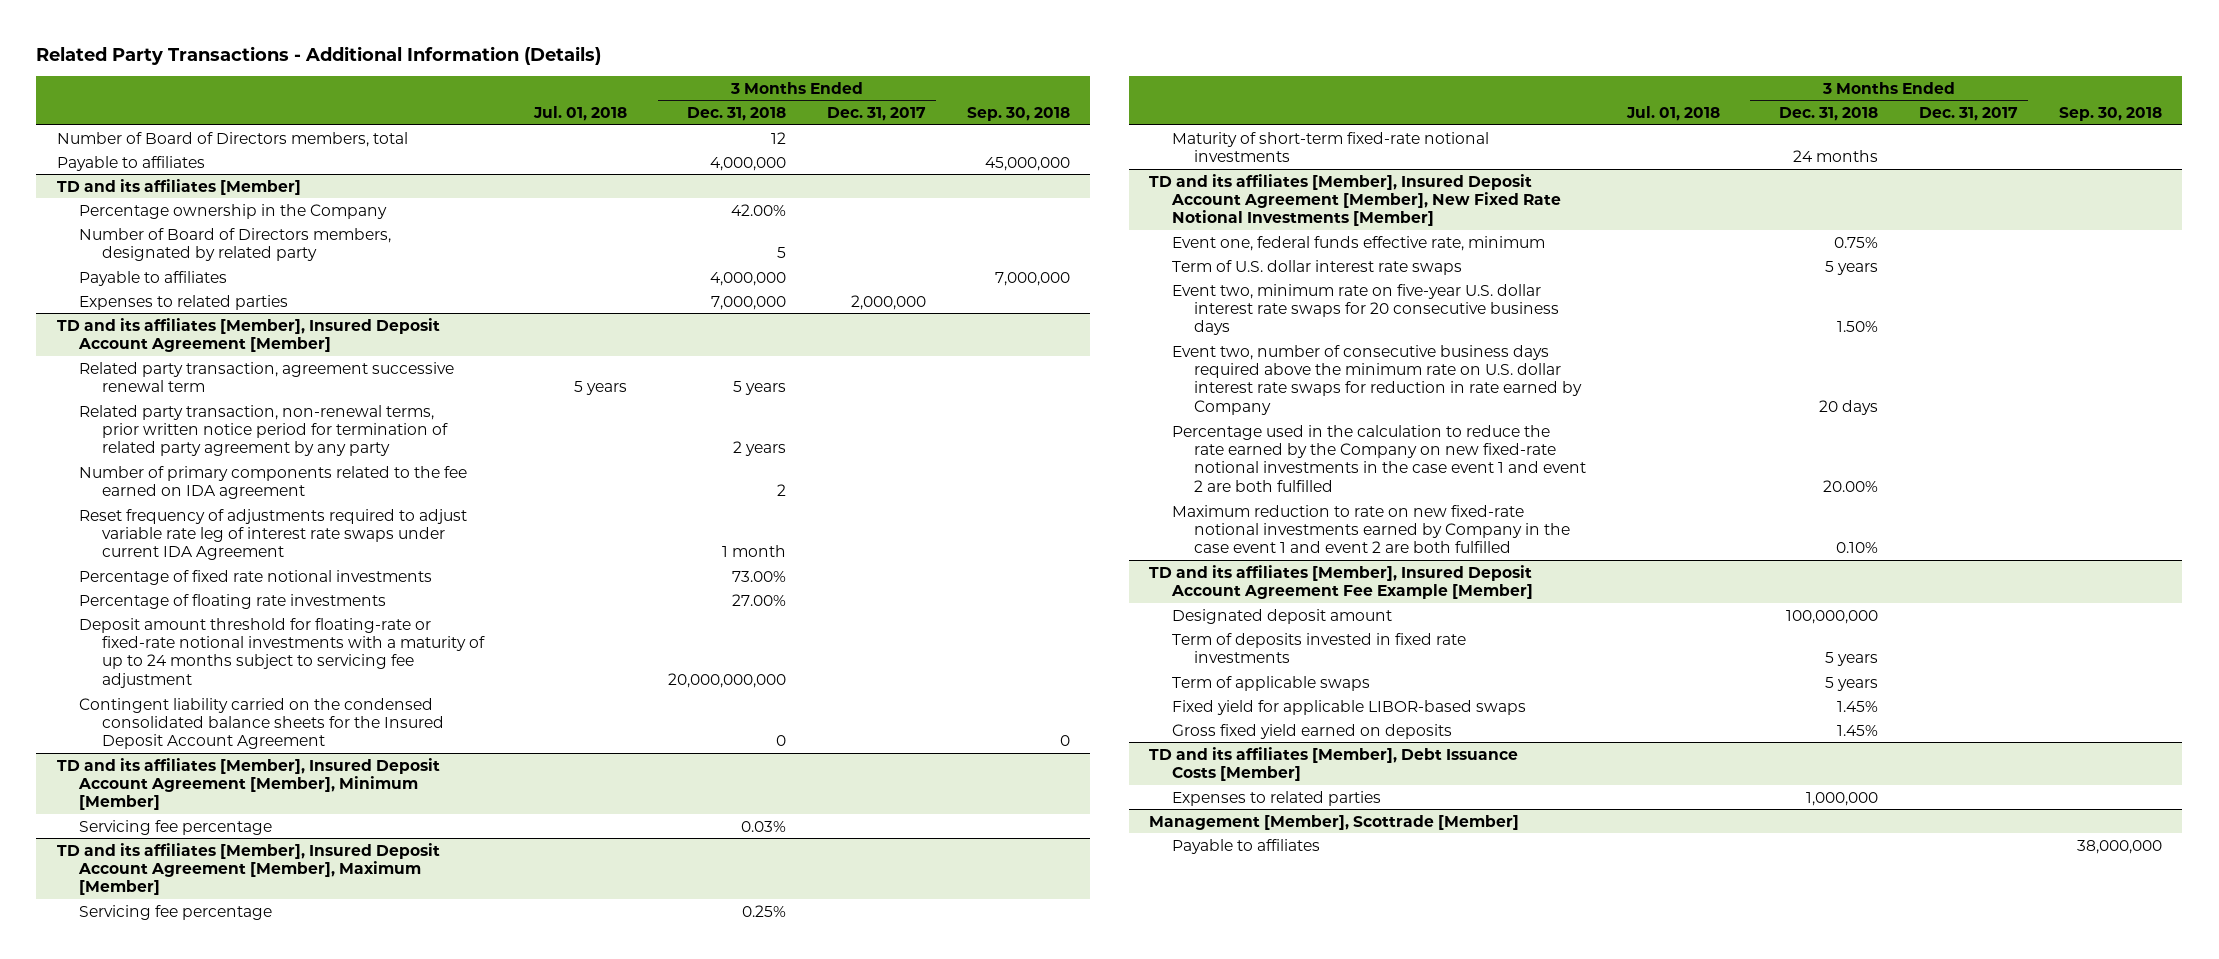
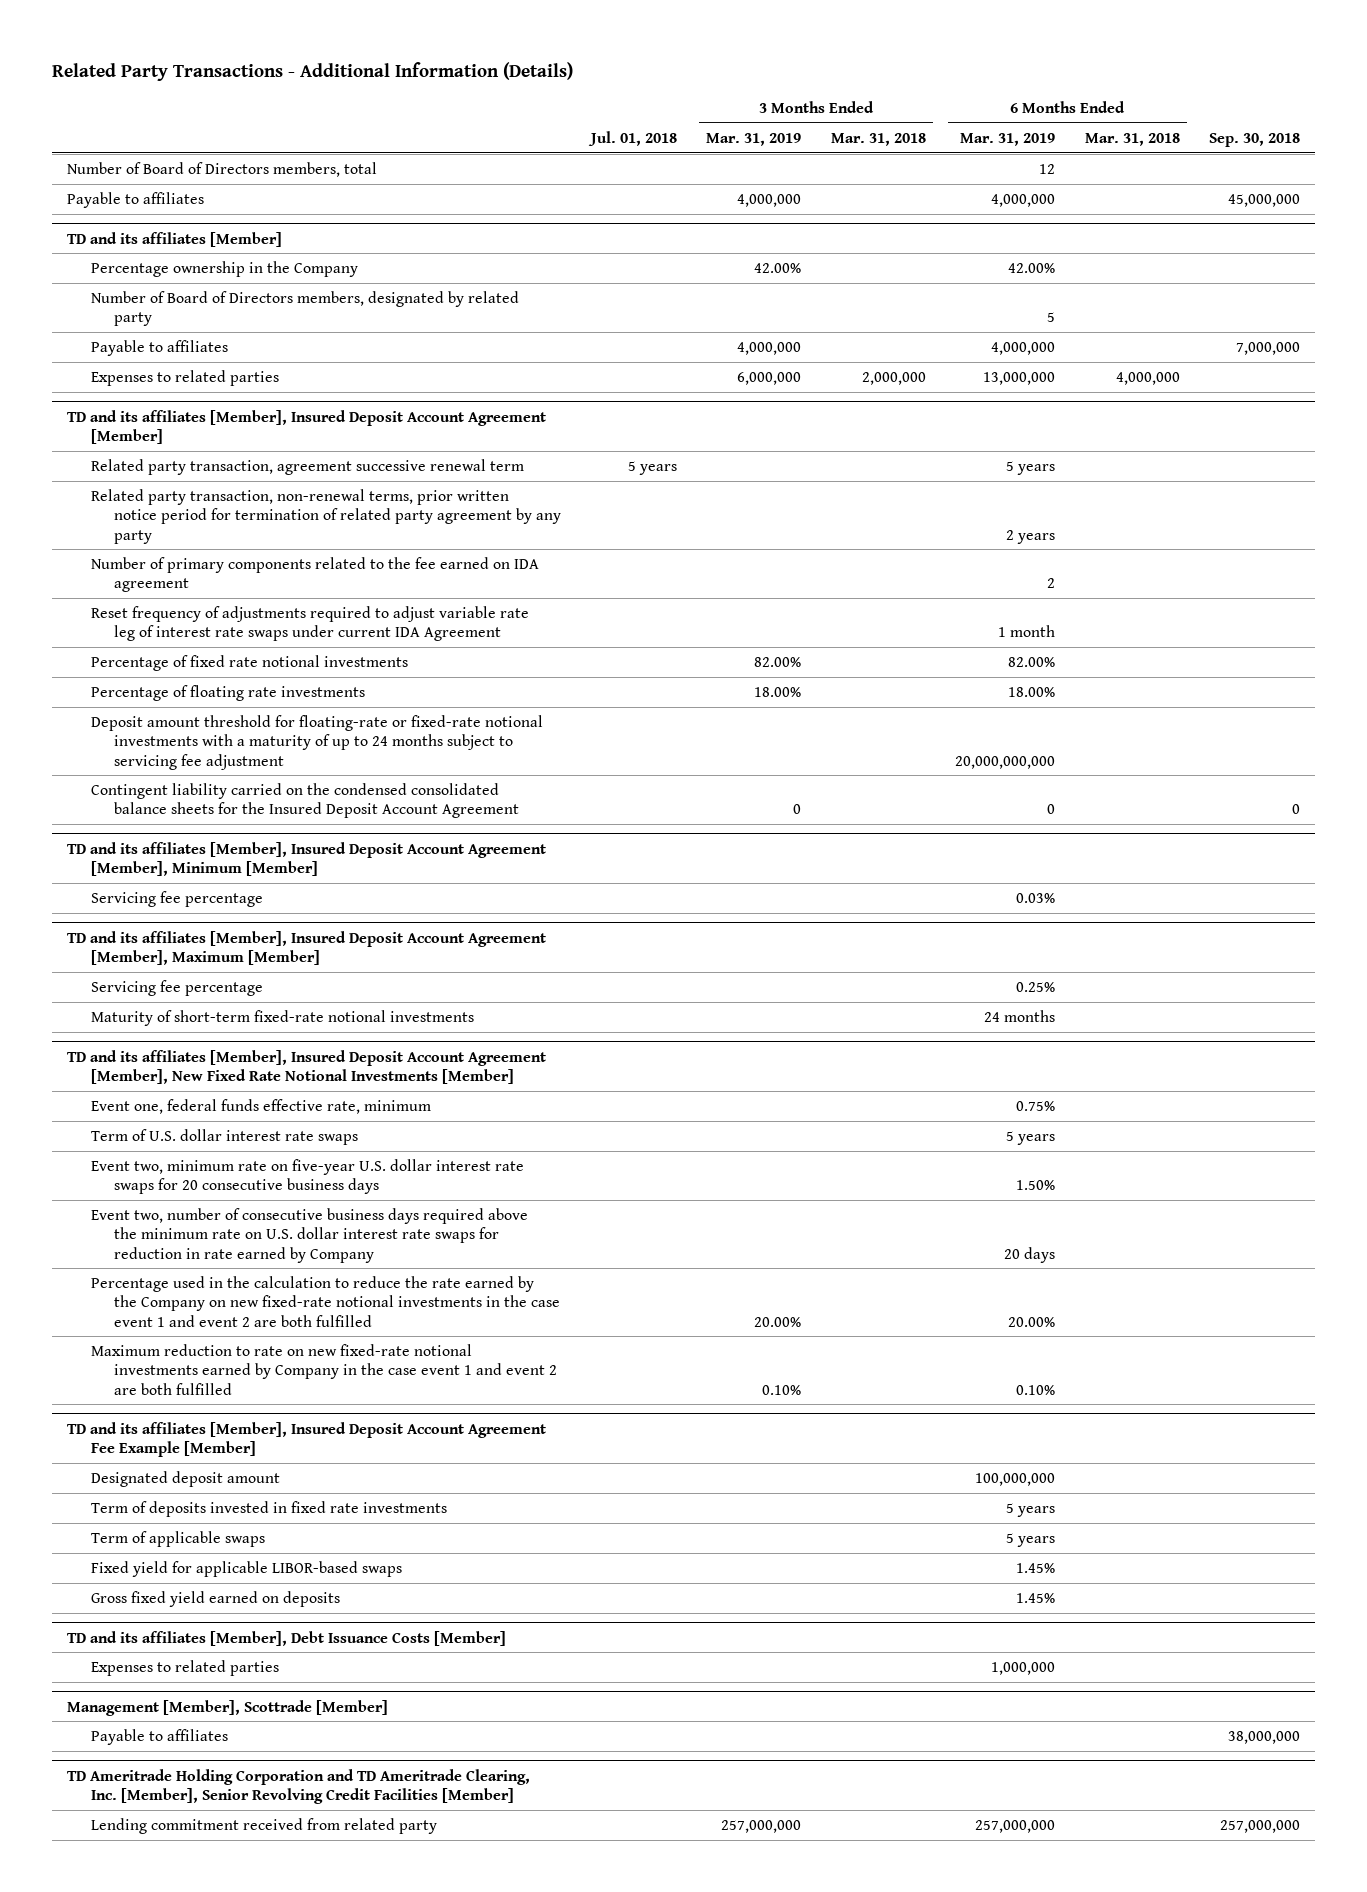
- | Jul. 01, 2018 | 3 Months Ended Dec. 31, 2018 | 3 Months Ended Dec. 31, 2017 | Sep. 30, 2018
+ | Jul. 01, 2018 | 3 Months Ended Mar. 31, 2019 | 3 Months Ended Mar. 31, 2018 | 6 Months Ended Mar. 31, 2019 | 6 Months Ended Mar. 31, 2018 | Sep. 30, 2018
+ TD Ameritrade Holding Corporation and TD Ameritrade Clearing, Inc. [Member], Senior Revolving Credit Facilities [Member]
+ Lending commitment received from related party | | 257,000,000 | | 257,000,000 | | 257,000,000

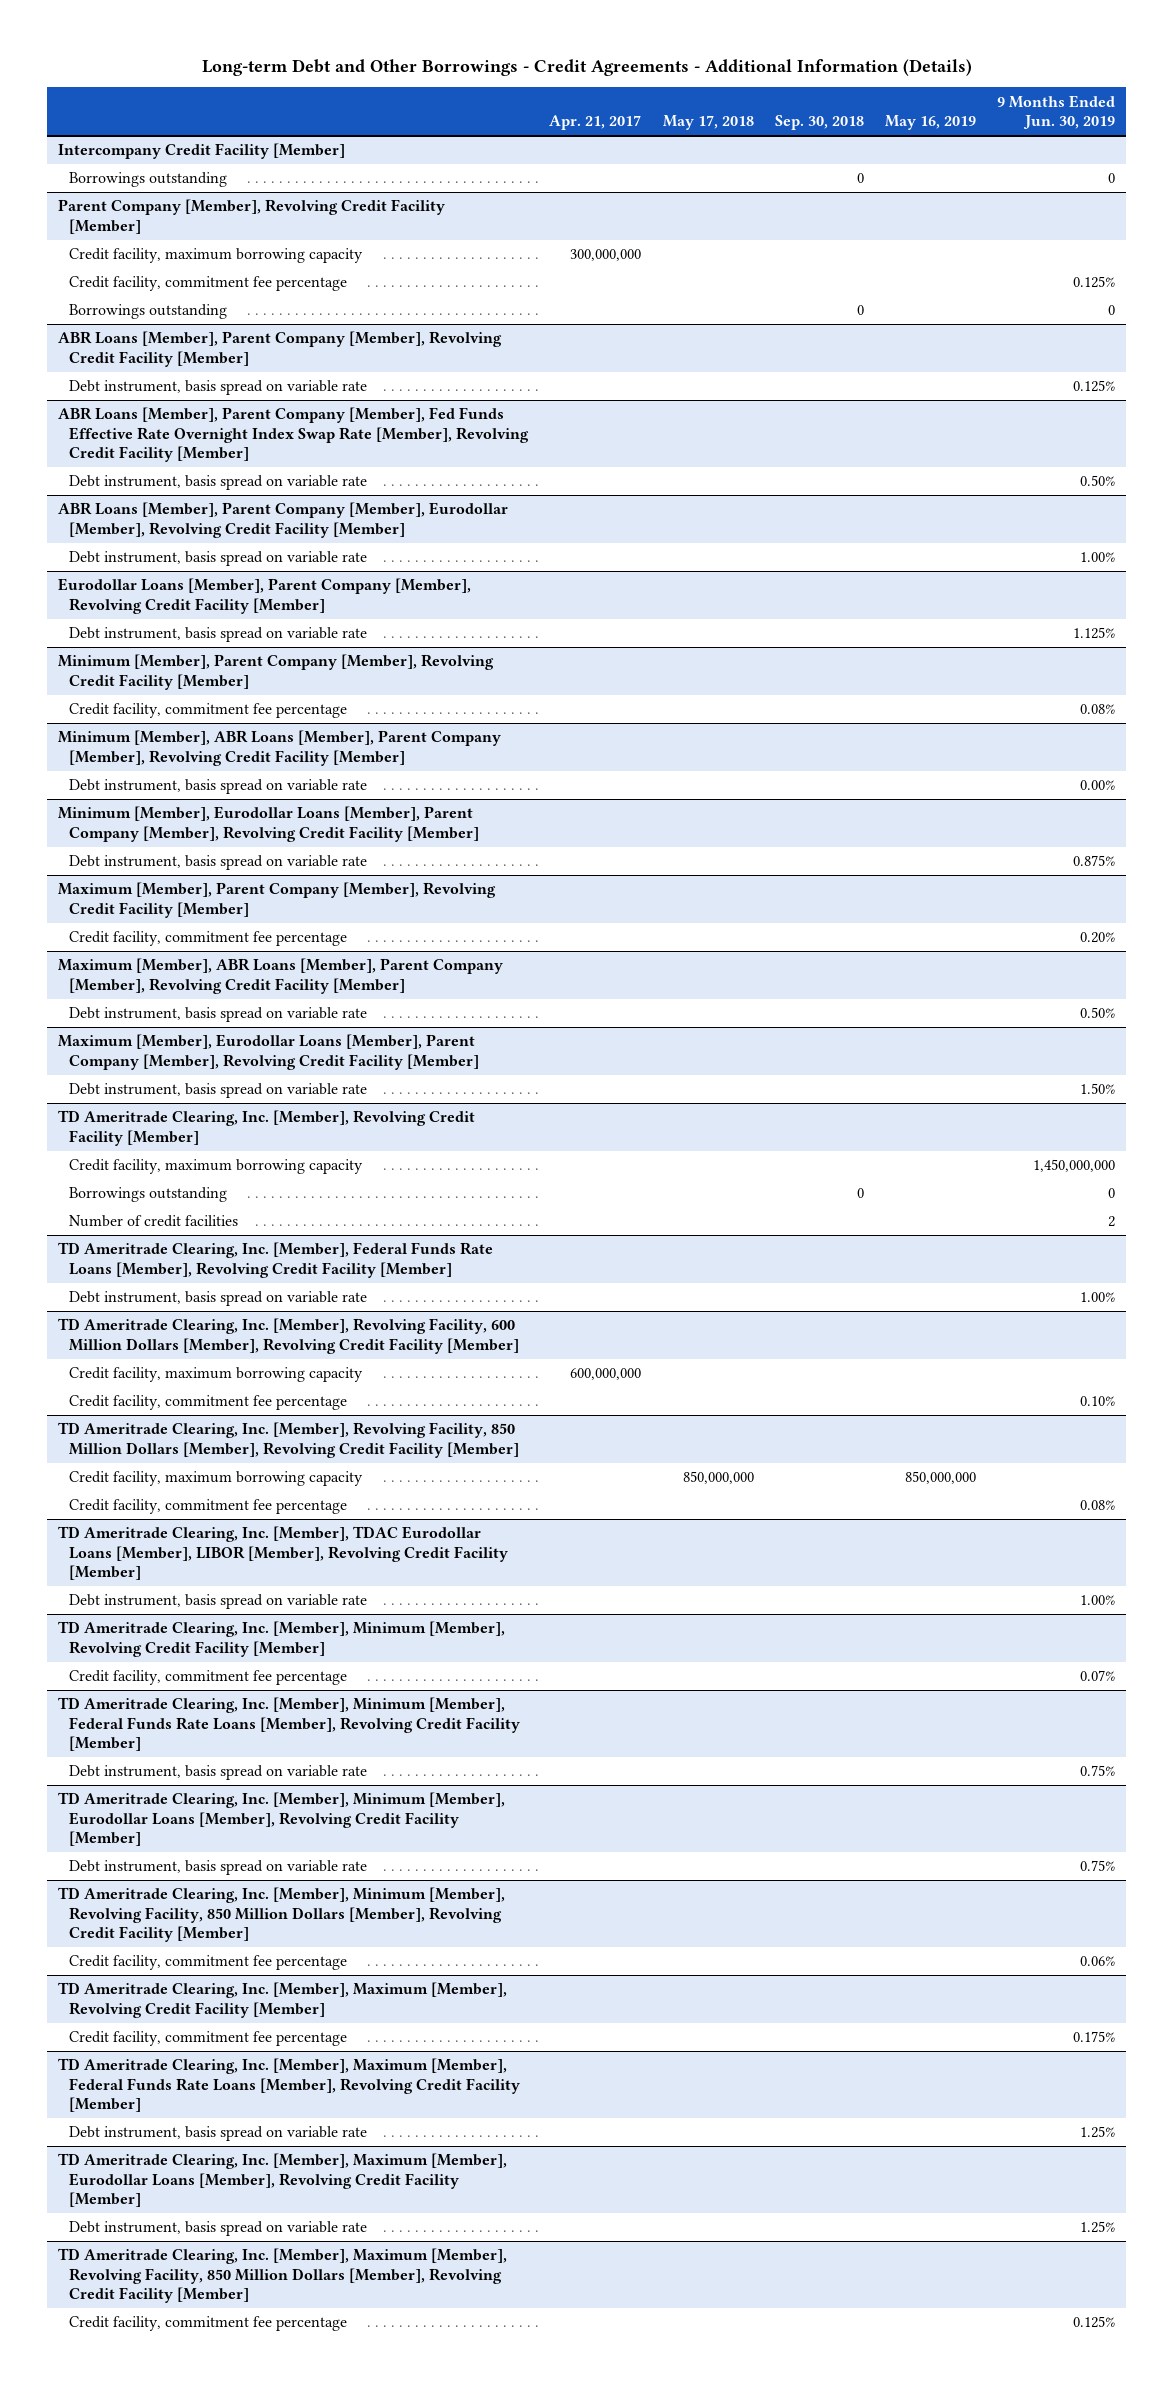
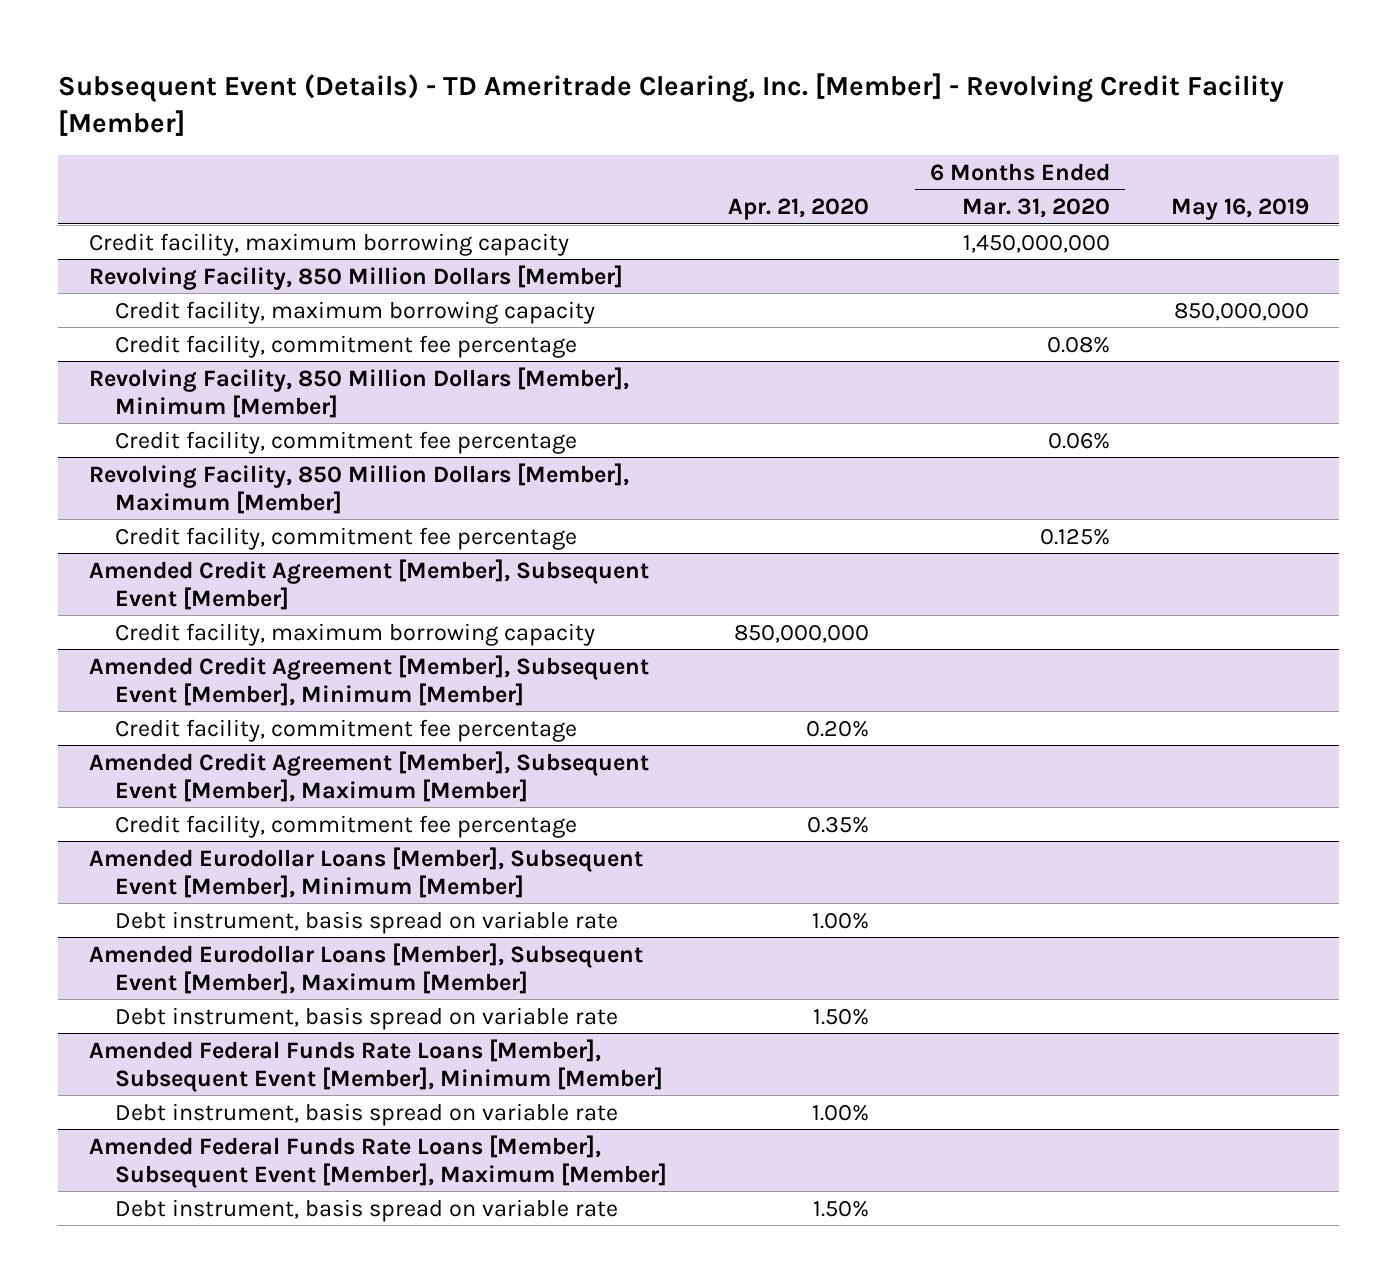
- Long-term Debt and Other Borrowings - Credit Agreements - Additional Information (Details)
+ Subsequent Event (Details) - TD Ameritrade Clearing, Inc. [Member] - Revolving Credit Facility [Member]
- | Apr. 21, 2017 | May 17, 2018 | Sep. 30, 2018 | May 16, 2019 | 9 Months Ended Jun. 30, 2019
+ | Apr. 21, 2020 | 6 Months Ended Mar. 31, 2020 | May 16, 2019
- Intercompany Credit Facility [Member]
- Borrowings outstanding | | | 0 | | 0
- Parent Company [Member], Revolving Credit Facility [Member]
- Credit facility, maximum borrowing capacity | 300,000,000 | | | |
- Credit facility, commitment fee percentage | | | | | 0.125%
- Borrowings outstanding | | | 0 | | 0
- ABR Loans [Member], Parent Company [Member], Revolving Credit Facility [Member]
- Debt instrument, basis spread on variable rate | | | | | 0.125%
- ABR Loans [Member], Parent Company [Member], Fed Funds Effective Rate Overnight Index Swap Rate [Member], Revolving Credit Facility [Member]
- Debt instrument, basis spread on variable rate | | | | | 0.50%
- ABR Loans [Member], Parent Company [Member], Eurodollar [Member], Revolving Credit Facility [Member]
- Debt instrument, basis spread on variable rate | | | | | 1.00%
- Eurodollar Loans [Member], Parent Company [Member], Revolving Credit Facility [Member]
- Debt instrument, basis spread on variable rate | | | | | 1.125%
- Minimum [Member], Parent Company [Member], Revolving Credit Facility [Member]
- Credit facility, commitment fee percentage | | | | | 0.08%
- Minimum [Member], ABR Loans [Member], Parent Company [Member], Revolving Credit Facility [Member]
- Debt instrument, basis spread on variable rate | | | | | 0.00%
- Minimum [Member], Eurodollar Loans [Member], Parent Company [Member], Revolving Credit Facility [Member]
- Debt instrument, basis spread on variable rate | | | | | 0.875%
- Maximum [Member], Parent Company [Member], Revolving Credit Facility [Member]
- Credit facility, commitment fee percentage | | | | | 0.20%
- Maximum [Member], ABR Loans [Member], Parent Company [Member], Revolving Credit Facility [Member]
- Debt instrument, basis spread on variable rate | | | | | 0.50%
- Maximum [Member], Eurodollar Loans [Member], Parent Company [Member], Revolving Credit Facility [Member]
- Debt instrument, basis spread on variable rate | | | | | 1.50%
- TD Ameritrade Clearing, Inc. [Member], Revolving Credit Facility [Member]
- Credit facility, maximum borrowing capacity | | | | | 1,450,000,000
- Borrowings outstanding | | | 0 | | 0
- Number of credit facilities | | | | | 2
- TD Ameritrade Clearing, Inc. [Member], Federal Funds Rate Loans [Member], Revolving Credit Facility [Member]
- Debt instrument, basis spread on variable rate | | | | | 1.00%
- TD Ameritrade Clearing, Inc. [Member], Revolving Facility, 600 Million Dollars [Member], Revolving Credit Facility [Member]
- Credit facility, maximum borrowing capacity | 600,000,000 | | | |
- Credit facility, commitment fee percentage | | | | | 0.10%
- TD Ameritrade Clearing, Inc. [Member], Revolving Facility, 850 Million Dollars [Member], Revolving Credit Facility [Member]
+ Credit facility, maximum borrowing capacity | | 1,450,000,000 |
+ Revolving Facility, 850 Million Dollars [Member]
- TD Ameritrade Clearing, Inc. [Member], TDAC Eurodollar Loans [Member], LIBOR [Member], Revolving Credit Facility [Member]
- Debt instrument, basis spread on variable rate | | | | | 1.00%
- TD Ameritrade Clearing, Inc. [Member], Minimum [Member], Revolving Credit Facility [Member]
- Credit facility, commitment fee percentage | | | | | 0.07%
- TD Ameritrade Clearing, Inc. [Member], Minimum [Member], Federal Funds Rate Loans [Member], Revolving Credit Facility [Member]
- Debt instrument, basis spread on variable rate | | | | | 0.75%
- TD Ameritrade Clearing, Inc. [Member], Minimum [Member], Eurodollar Loans [Member], Revolving Credit Facility [Member]
- Debt instrument, basis spread on variable rate | | | | | 0.75%
- TD Ameritrade Clearing, Inc. [Member], Minimum [Member], Revolving Facility, 850 Million Dollars [Member], Revolving Credit Facility [Member]
+ Revolving Facility, 850 Million Dollars [Member], Minimum [Member]
- TD Ameritrade Clearing, Inc. [Member], Maximum [Member], Revolving Credit Facility [Member]
- Credit facility, commitment fee percentage | | | | | 0.175%
- TD Ameritrade Clearing, Inc. [Member], Maximum [Member], Federal Funds Rate Loans [Member], Revolving Credit Facility [Member]
- Debt instrument, basis spread on variable rate | | | | | 1.25%
- TD Ameritrade Clearing, Inc. [Member], Maximum [Member], Eurodollar Loans [Member], Revolving Credit Facility [Member]
- Debt instrument, basis spread on variable rate | | | | | 1.25%
- TD Ameritrade Clearing, Inc. [Member], Maximum [Member], Revolving Facility, 850 Million Dollars [Member], Revolving Credit Facility [Member]
+ Revolving Facility, 850 Million Dollars [Member], Maximum [Member]
+ Amended Credit Agreement [Member], Subsequent Event [Member]
+ Credit facility, maximum borrowing capacity | 850,000,000 | |
+ Amended Credit Agreement [Member], Subsequent Event [Member], Minimum [Member]
+ Credit facility, commitment fee percentage | 0.20% | |
+ Amended Credit Agreement [Member], Subsequent Event [Member], Maximum [Member]
+ Credit facility, commitment fee percentage | 0.35% | |
+ Amended Eurodollar Loans [Member], Subsequent Event [Member], Minimum [Member]
+ Debt instrument, basis spread on variable rate | 1.00% | |
+ Amended Eurodollar Loans [Member], Subsequent Event [Member], Maximum [Member]
+ Debt instrument, basis spread on variable rate | 1.50% | |
+ Amended Federal Funds Rate Loans [Member], Subsequent Event [Member], Minimum [Member]
+ Debt instrument, basis spread on variable rate | 1.00% | |
+ Amended Federal Funds Rate Loans [Member], Subsequent Event [Member], Maximum [Member]
+ Debt instrument, basis spread on variable rate | 1.50% | |

